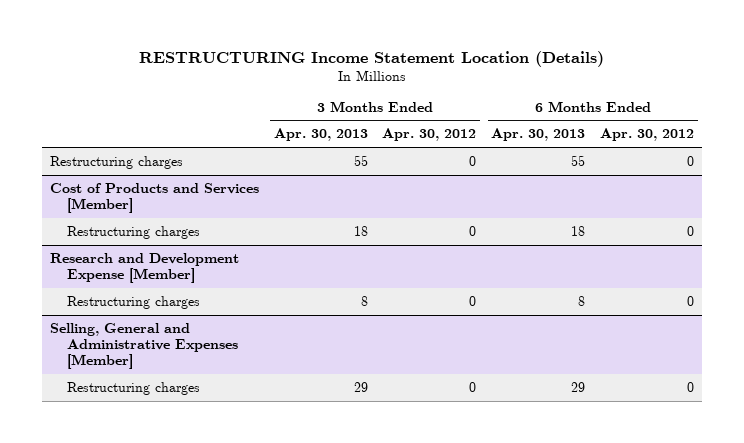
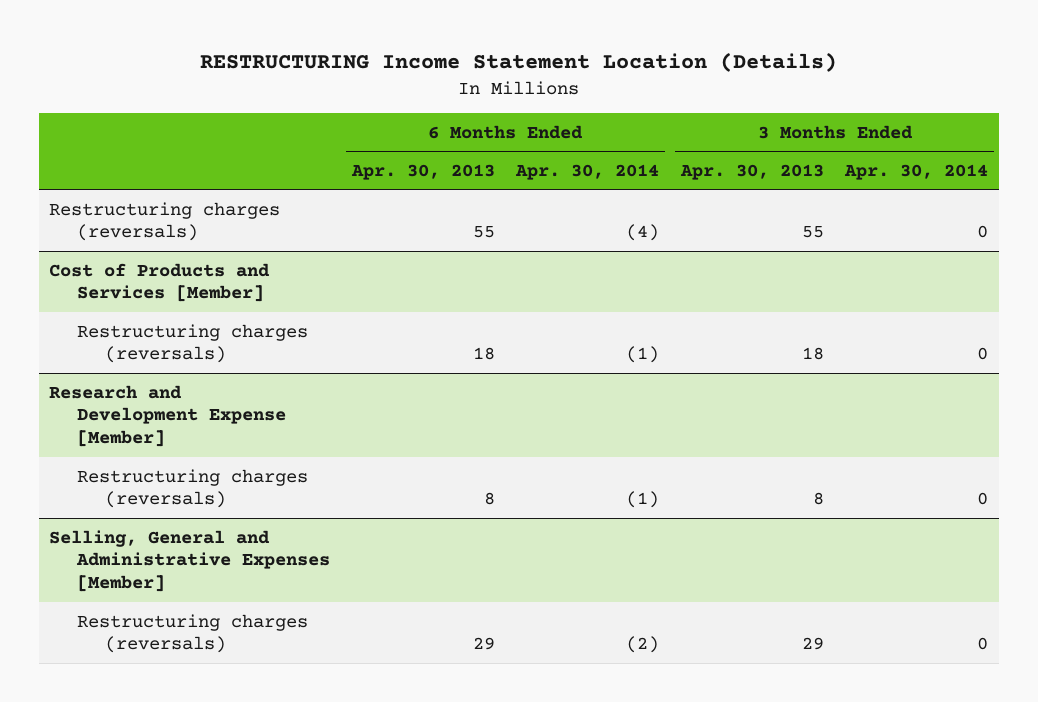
- | 3 Months Ended Apr. 30, 2013 | 3 Months Ended Apr. 30, 2012 | 6 Months Ended Apr. 30, 2013 | 6 Months Ended Apr. 30, 2012
+ | 6 Months Ended Apr. 30, 2013 | 6 Months Ended Apr. 30, 2014 | 3 Months Ended Apr. 30, 2013 | 3 Months Ended Apr. 30, 2014
- Restructuring charges | 55 | 0 | 55 | 0
+ Restructuring charges (reversals) | 55 | (4) | 55 | 0
@ Cost of Products and Services [Member]
- Restructuring charges | 18 | 0 | 18 | 0
+ Restructuring charges (reversals) | 18 | (1) | 18 | 0
@ Research and Development Expense [Member]
- Restructuring charges | 8 | 0 | 8 | 0
+ Restructuring charges (reversals) | 8 | (1) | 8 | 0
@ Selling, General and Administrative Expenses [Member]
- Restructuring charges | 29 | 0 | 29 | 0
+ Restructuring charges (reversals) | 29 | (2) | 29 | 0

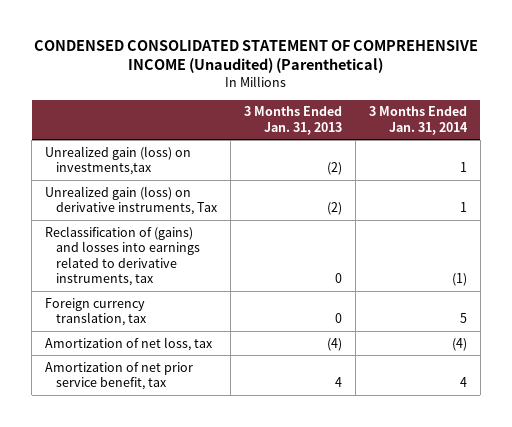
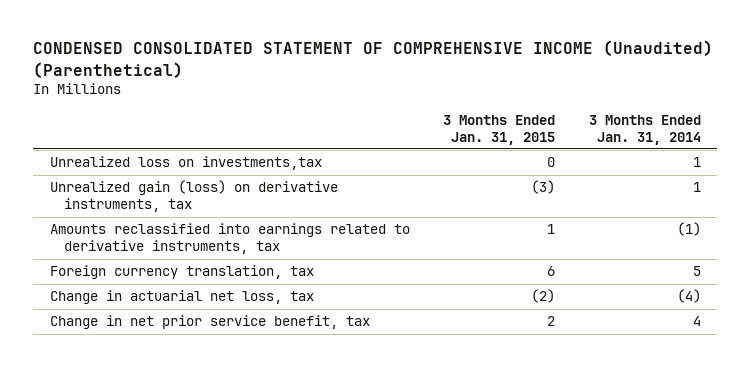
- | 3 Months Ended Jan. 31, 2013 | 3 Months Ended Jan. 31, 2014
+ | 3 Months Ended Jan. 31, 2015 | 3 Months Ended Jan. 31, 2014
- Unrealized gain (loss) on investments,tax | (2) | 1
- Unrealized gain (loss) on derivative instruments, Tax | (2) | 1
- Reclassification of (gains) and losses into earnings related to derivative instruments, tax | 0 | (1)
+ Unrealized loss on investments,tax | 0 | 1
+ Unrealized gain (loss) on derivative instruments, tax | (3) | 1
+ Amounts reclassified into earnings related to derivative instruments, tax | 1 | (1)
- Amortization of net loss, tax | (4) | (4)
- Amortization of net prior service benefit, tax | 4 | 4
+ Change in actuarial net loss, tax | (2) | (4)
+ Change in net prior service benefit, tax | 2 | 4

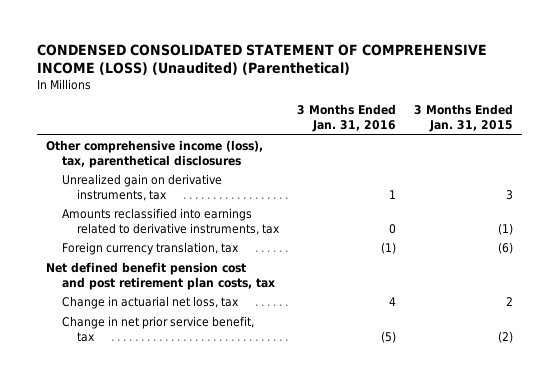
- CONDENSED CONSOLIDATED STATEMENT OF COMPREHENSIVE INCOME (Unaudited) (Parenthetical)
+ CONDENSED CONSOLIDATED STATEMENT OF COMPREHENSIVE INCOME (LOSS) (Unaudited) (Parenthetical)
- | 3 Months Ended Jan. 31, 2015 | 3 Months Ended Jan. 31, 2014
+ | 3 Months Ended Jan. 31, 2016 | 3 Months Ended Jan. 31, 2015
- Unrealized loss on investments,tax | 0 | 1
- Unrealized gain (loss) on derivative instruments, tax | (3) | 1
- Amounts reclassified into earnings related to derivative instruments, tax | 1 | (1)
- Foreign currency translation, tax | 6 | 5
- Change in actuarial net loss, tax | (2) | (4)
- Change in net prior service benefit, tax | 2 | 4
+ Other comprehensive income (loss), tax, parenthetical disclosures
+ Unrealized gain on derivative instruments, tax | 1 | 3
+ Amounts reclassified into earnings related to derivative instruments, tax | 0 | (1)
+ Foreign currency translation, tax | (1) | (6)
+ Net defined benefit pension cost and post retirement plan costs, tax
+ Change in actuarial net loss, tax | 4 | 2
+ Change in net prior service benefit, tax | (5) | (2)

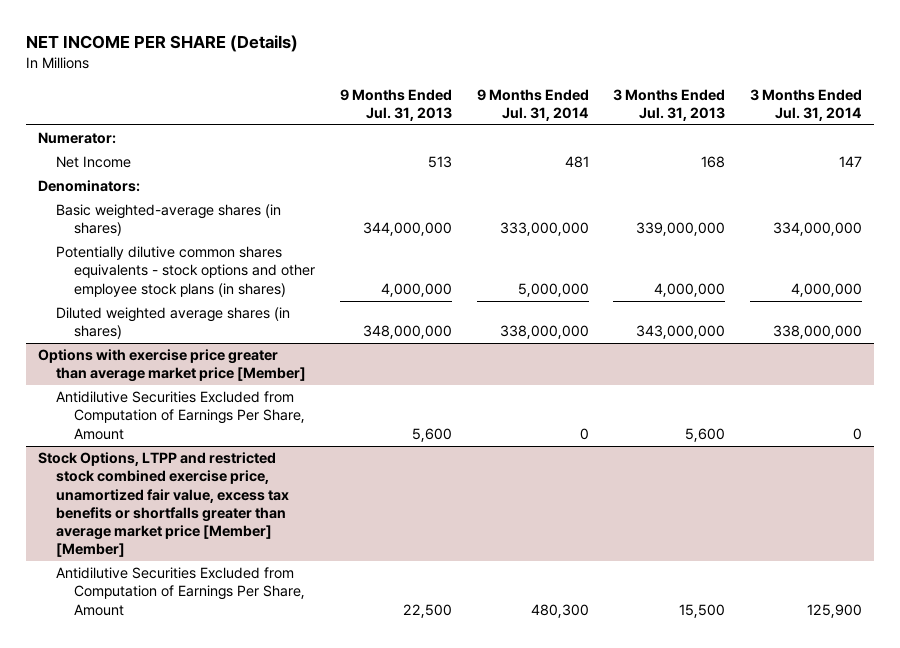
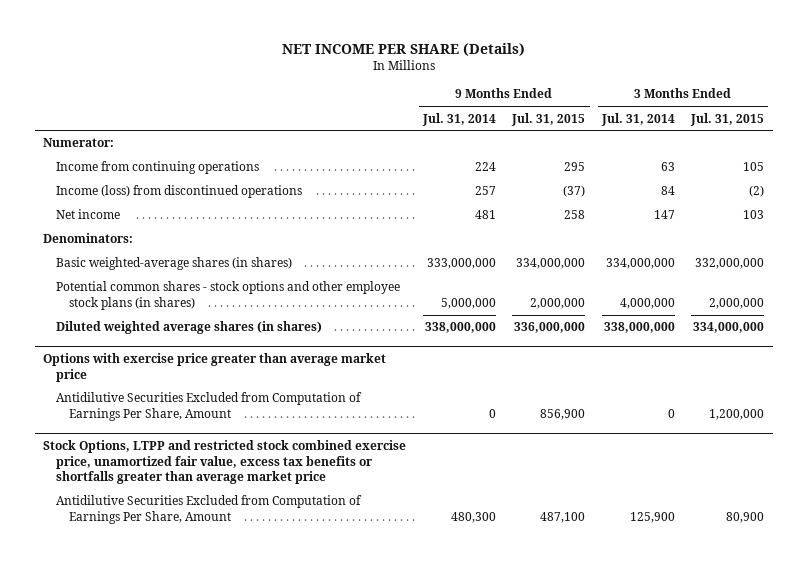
- | 9 Months Ended Jul. 31, 2013 | 9 Months Ended Jul. 31, 2014 | 3 Months Ended Jul. 31, 2013 | 3 Months Ended Jul. 31, 2014
+ | 9 Months Ended Jul. 31, 2014 | 9 Months Ended Jul. 31, 2015 | 3 Months Ended Jul. 31, 2014 | 3 Months Ended Jul. 31, 2015
- Net Income | 513 | 481 | 168 | 147
+ Income from continuing operations | 224 | 295 | 63 | 105
+ Income (loss) from discontinued operations | 257 | (37) | 84 | (2)
+ Net income | 481 | 258 | 147 | 103
- Potentially dilutive common shares equivalents - stock options and other employee stock plans (in shares) | 4,000,000 | 5,000,000 | 4,000,000 | 4,000,000
+ Potential common shares - stock options and other employee stock plans (in shares) | 5,000,000 | 2,000,000 | 4,000,000 | 2,000,000
- Options with exercise price greater than average market price [Member]
+ Options with exercise price greater than average market price
- Stock Options, LTPP and restricted stock combined exercise price, unamortized fair value, excess tax benefits or shortfalls greater than average market price [Member] [Member]
+ Stock Options, LTPP and restricted stock combined exercise price, unamortized fair value, excess tax benefits or shortfalls greater than average market price

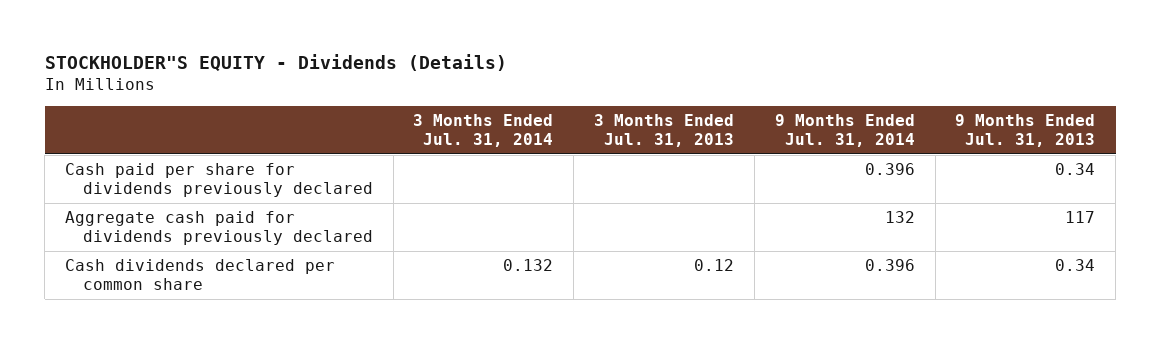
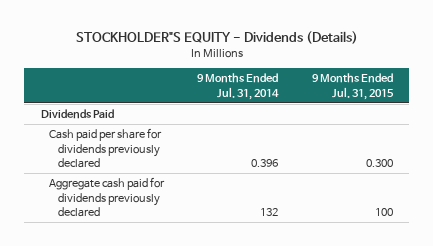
- | 3 Months Ended Jul. 31, 2014 | 3 Months Ended Jul. 31, 2013 | 9 Months Ended Jul. 31, 2014 | 9 Months Ended Jul. 31, 2013
+ | 9 Months Ended Jul. 31, 2014 | 9 Months Ended Jul. 31, 2015
+ Dividends Paid
- Cash dividends declared per common share | 0.132 | 0.12 | 0.396 | 0.34

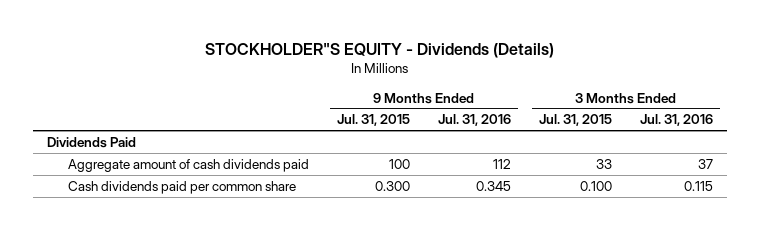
- | 9 Months Ended Jul. 31, 2014 | 9 Months Ended Jul. 31, 2015
+ | 9 Months Ended Jul. 31, 2015 | 9 Months Ended Jul. 31, 2016 | 3 Months Ended Jul. 31, 2015 | 3 Months Ended Jul. 31, 2016
- Cash paid per share for dividends previously declared | 0.396 | 0.300
- Aggregate cash paid for dividends previously declared | 132 | 100
+ Aggregate amount of cash dividends paid | 100 | 112 | 33 | 37
+ Cash dividends paid per common share | 0.300 | 0.345 | 0.100 | 0.115

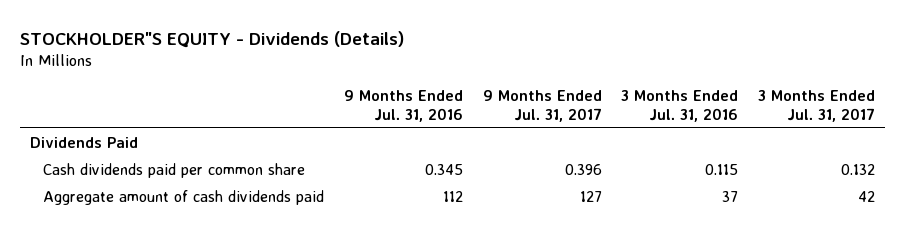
- | 9 Months Ended Jul. 31, 2015 | 9 Months Ended Jul. 31, 2016 | 3 Months Ended Jul. 31, 2015 | 3 Months Ended Jul. 31, 2016
+ | 9 Months Ended Jul. 31, 2016 | 9 Months Ended Jul. 31, 2017 | 3 Months Ended Jul. 31, 2016 | 3 Months Ended Jul. 31, 2017
moved down: Aggregate amount of cash dividends paid | 112 | 127 | 37 | 42

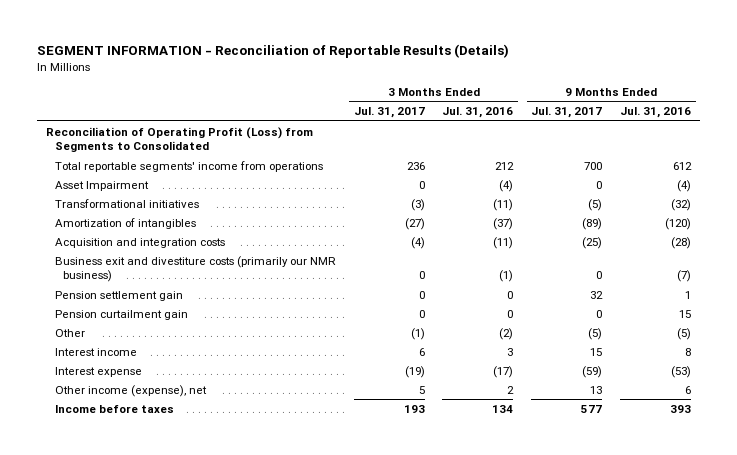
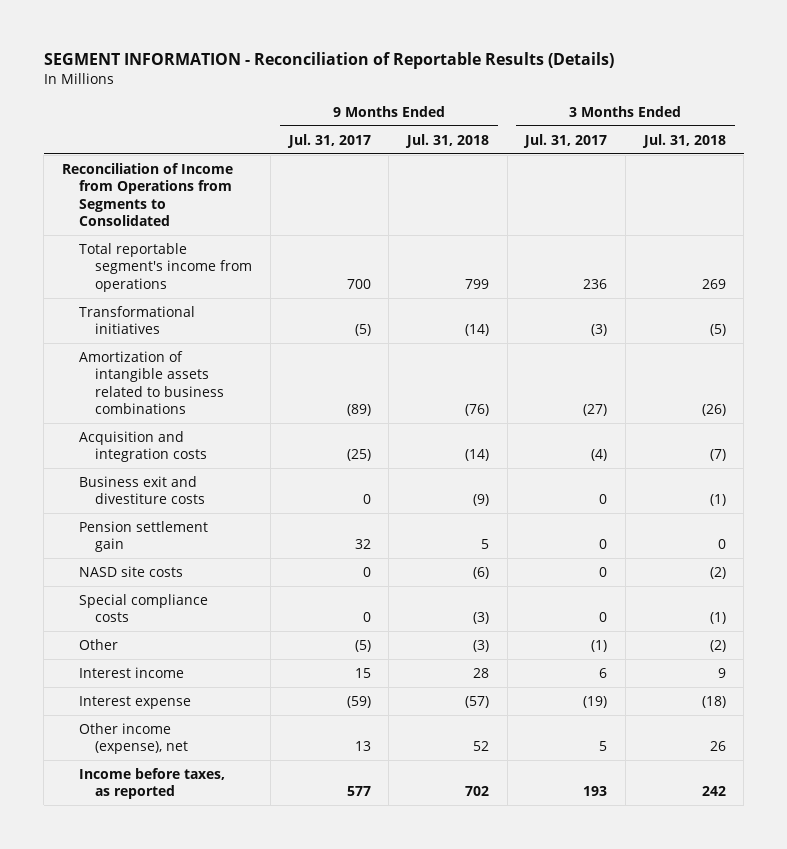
- | 3 Months Ended Jul. 31, 2017 | 3 Months Ended Jul. 31, 2016 | 9 Months Ended Jul. 31, 2017 | 9 Months Ended Jul. 31, 2016
+ | 9 Months Ended Jul. 31, 2017 | 9 Months Ended Jul. 31, 2018 | 3 Months Ended Jul. 31, 2017 | 3 Months Ended Jul. 31, 2018
- Reconciliation of Operating Profit (Loss) from Segments to Consolidated
- Total reportable segments' income from operations | 236 | 212 | 700 | 612
- Asset Impairment | 0 | (4) | 0 | (4)
+ Reconciliation of Income from Operations from Segments to Consolidated
+ Total reportable segment's income from operations | 700 | 799 | 236 | 269
- Amortization of intangibles | (27) | (37) | (89) | (120)
+ Amortization of intangible assets related to business combinations | (89) | (76) | (27) | (26)
- Business exit and divestiture costs (primarily our NMR business) | 0 | (1) | 0 | (7)
+ Business exit and divestiture costs | 0 | (9) | 0 | (1)
- Pension curtailment gain | 0 | 0 | 0 | 15
+ NASD site costs | 0 | (6) | 0 | (2)
+ Special compliance costs | 0 | (3) | 0 | (1)
- Income before taxes | 193 | 134 | 577 | 393
+ Income before taxes, as reported | 577 | 702 | 193 | 242

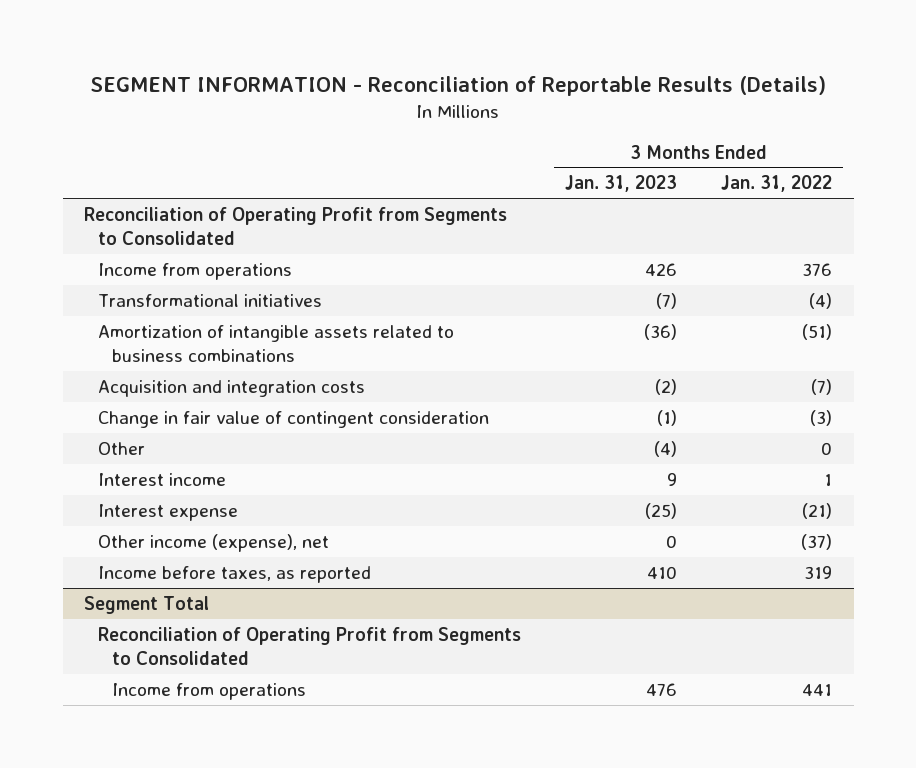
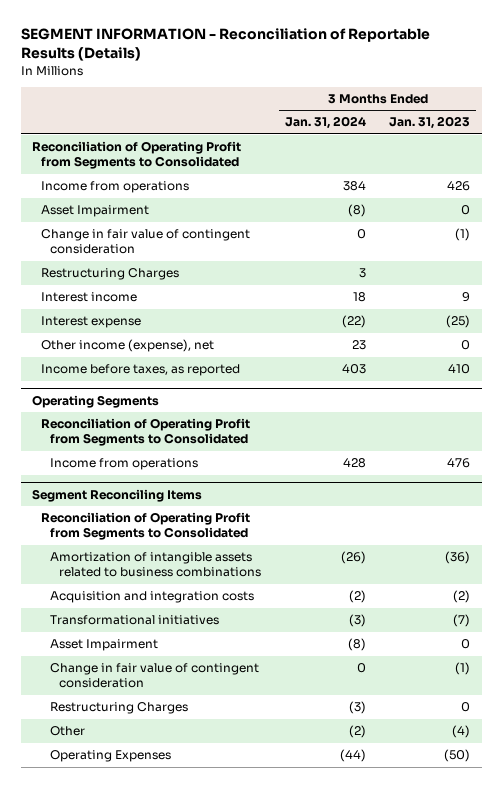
- | 3 Months Ended Jan. 31, 2023 | 3 Months Ended Jan. 31, 2022
+ | 3 Months Ended Jan. 31, 2024 | 3 Months Ended Jan. 31, 2023
- Transformational initiatives | (7) | (4)
- Amortization of intangible assets related to business combinations | (36) | (51)
- Acquisition and integration costs | (2) | (7)
+ Asset Impairment | (8) | 0
- Other | (4) | 0
+ Restructuring Charges | 3 |
- Segment Total
+ Operating Segments
+ Segment Reconciling Items
+ Reconciliation of Operating Profit from Segments to Consolidated
+ Amortization of intangible assets related to business combinations | (26) | (36)
+ Acquisition and integration costs | (2) | (2)
+ Transformational initiatives | (3) | (7)
+ Asset Impairment | (8) | 0
+ Change in fair value of contingent consideration | 0 | (1)
+ Restructuring Charges | (3) | 0
+ Other | (2) | (4)
+ Operating Expenses | (44) | (50)

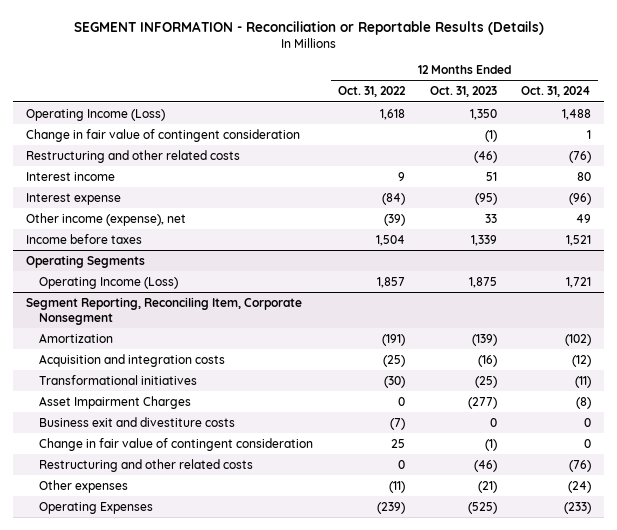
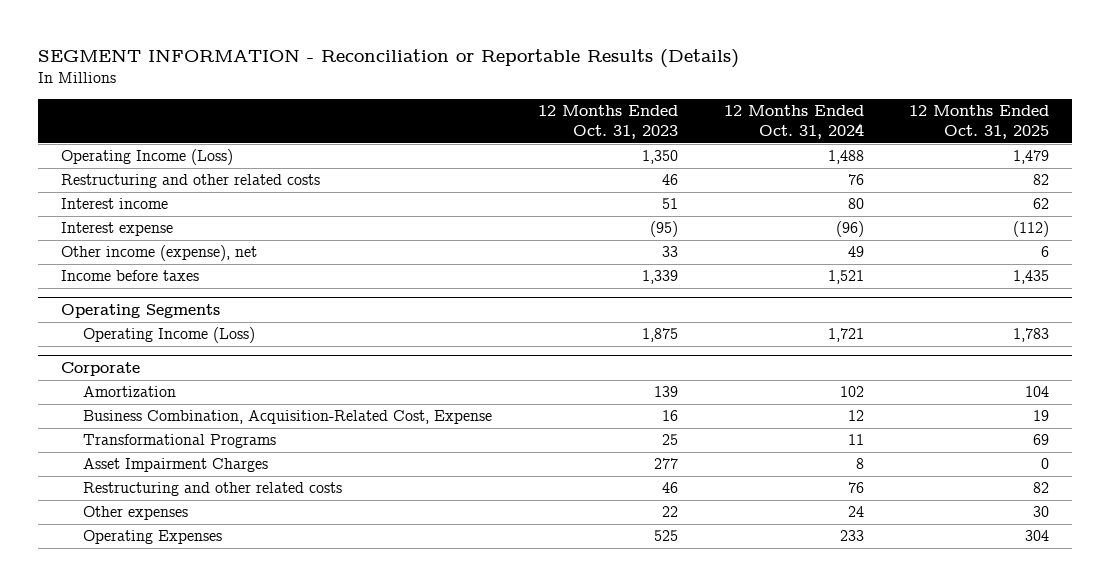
- | 12 Months Ended Oct. 31, 2022 | 12 Months Ended Oct. 31, 2023 | 12 Months Ended Oct. 31, 2024
+ | 12 Months Ended Oct. 31, 2023 | 12 Months Ended Oct. 31, 2024 | 12 Months Ended Oct. 31, 2025
- Change in fair value of contingent consideration | | (1) | 1
- Restructuring and other related costs | | (46) | (76)
+ Restructuring and other related costs | 46 | 76 | 82
- Segment Reporting, Reconciling Item, Corporate Nonsegment
- Amortization | (191) | (139) | (102)
- Acquisition and integration costs | (25) | (16) | (12)
- Transformational initiatives | (30) | (25) | (11)
- Asset Impairment Charges | 0 | (277) | (8)
- Business exit and divestiture costs | (7) | 0 | 0
- Change in fair value of contingent consideration | 25 | (1) | 0
- Restructuring and other related costs | 0 | (46) | (76)
- Other expenses | (11) | (21) | (24)
- Operating Expenses | (239) | (525) | (233)
+ Corporate
+ Amortization | 139 | 102 | 104
+ Business Combination, Acquisition-Related Cost, Expense | 16 | 12 | 19
+ Transformational Programs | 25 | 11 | 69
+ Asset Impairment Charges | 277 | 8 | 0
+ Restructuring and other related costs | 46 | 76 | 82
+ Other expenses | 22 | 24 | 30
+ Operating Expenses | 525 | 233 | 304

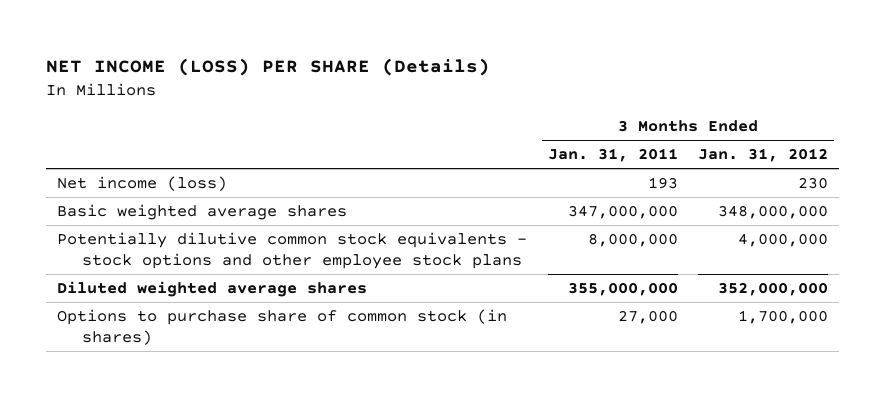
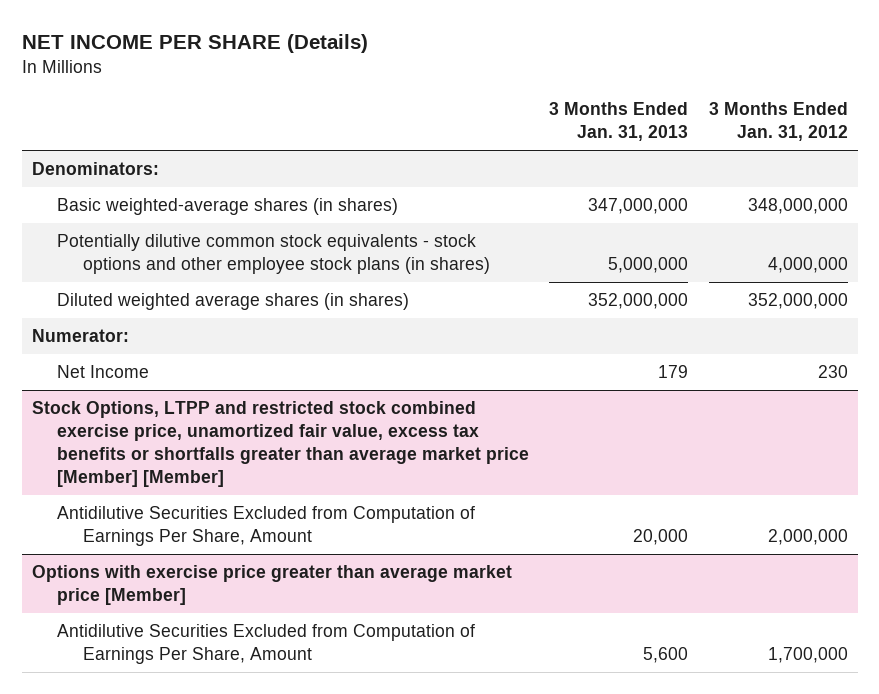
- NET INCOME (LOSS) PER SHARE (Details)
+ NET INCOME PER SHARE (Details)
- | 3 Months Ended Jan. 31, 2011 | 3 Months Ended Jan. 31, 2012
+ | 3 Months Ended Jan. 31, 2013 | 3 Months Ended Jan. 31, 2012
- Net income (loss) | 193 | 230
- Basic weighted average shares | 347,000,000 | 348,000,000
- Potentially dilutive common stock equivalents - stock options and other employee stock plans | 8,000,000 | 4,000,000
- Diluted weighted average shares | 355,000,000 | 352,000,000
- Options to purchase share of common stock (in shares) | 27,000 | 1,700,000
+ Denominators:
+ Basic weighted-average shares (in shares) | 347,000,000 | 348,000,000
+ Potentially dilutive common stock equivalents - stock options and other employee stock plans (in shares) | 5,000,000 | 4,000,000
+ Diluted weighted average shares (in shares) | 352,000,000 | 352,000,000
+ Numerator:
+ Net Income | 179 | 230
+ Stock Options, LTPP and restricted stock combined exercise price, unamortized fair value, excess tax benefits or shortfalls greater than average market price [Member] [Member]
+ Antidilutive Securities Excluded from Computation of Earnings Per Share, Amount | 20,000 | 2,000,000
+ Options with exercise price greater than average market price [Member]
+ Antidilutive Securities Excluded from Computation of Earnings Per Share, Amount | 5,600 | 1,700,000

